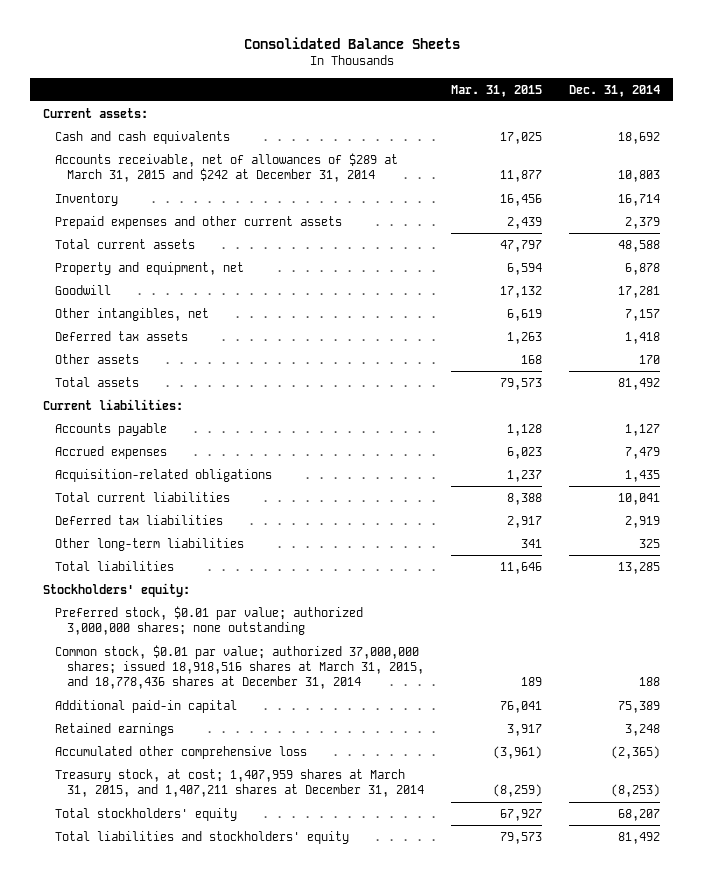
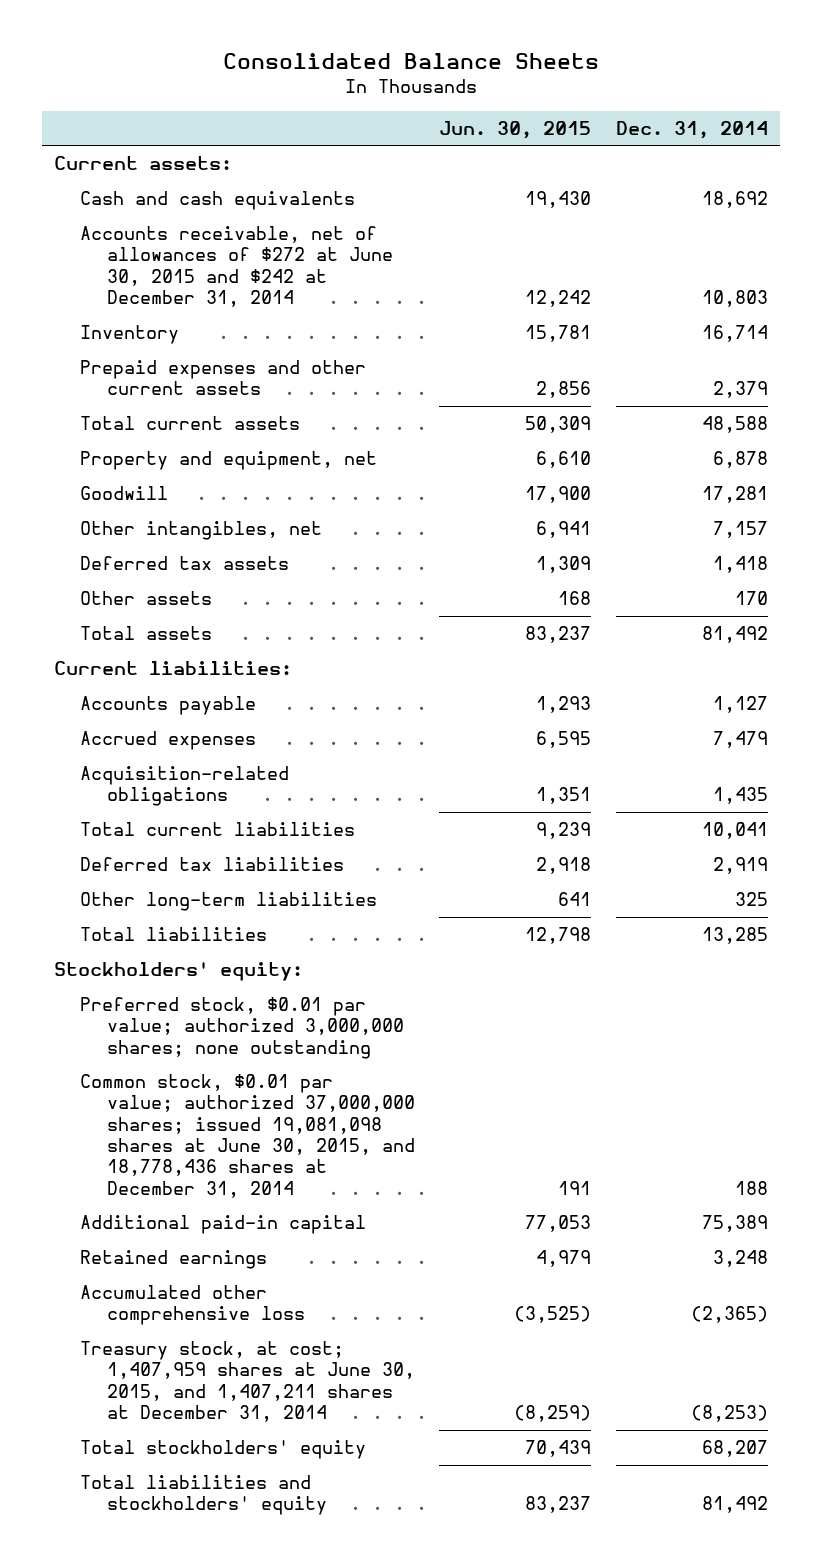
- | Mar. 31, 2015 | Dec. 31, 2014
+ | Jun. 30, 2015 | Dec. 31, 2014
- Accounts receivable, net of allowances of $289 at March 31, 2015 and $242 at December 31, 2014 | 11,877 | 10,803
+ Accounts receivable, net of allowances of $272 at June 30, 2015 and $242 at December 31, 2014 | 12,242 | 10,803
- Common stock, $0.01 par value; authorized 37,000,000 shares; issued 18,918,516 shares at March 31, 2015, and 18,778,436 shares at December 31, 2014 | 189 | 188
+ Common stock, $0.01 par value; authorized 37,000,000 shares; issued 19,081,098 shares at June 30, 2015, and 18,778,436 shares at December 31, 2014 | 191 | 188
- Treasury stock, at cost; 1,407,959 shares at March 31, 2015, and 1,407,211 shares at December 31, 2014 | (8,259) | (8,253)
+ Treasury stock, at cost; 1,407,959 shares at June 30, 2015, and 1,407,211 shares at December 31, 2014 | (8,259) | (8,253)

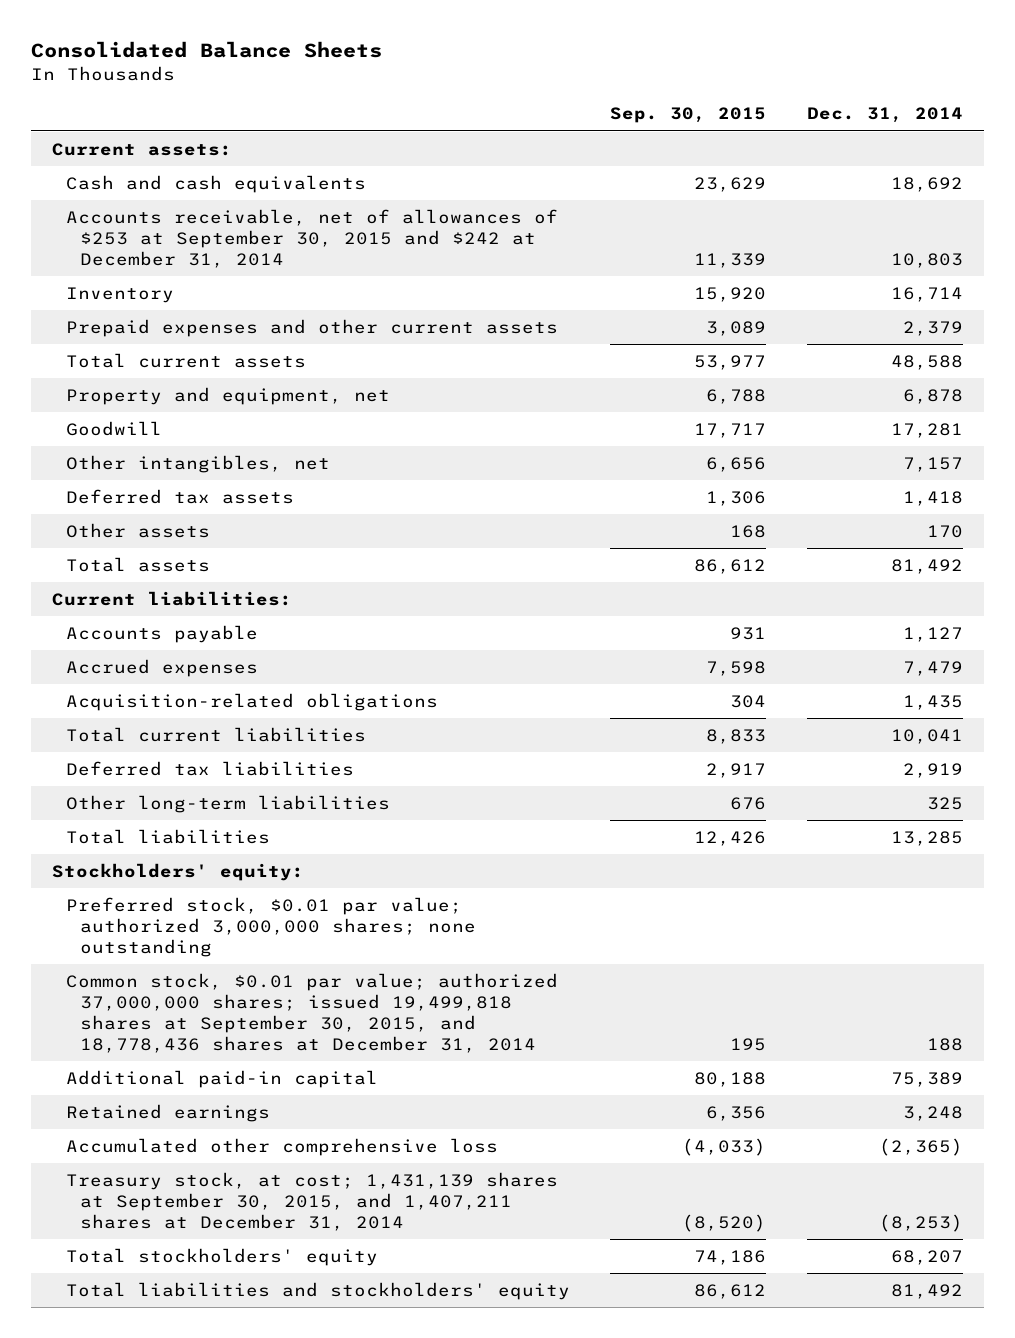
- | Jun. 30, 2015 | Dec. 31, 2014
+ | Sep. 30, 2015 | Dec. 31, 2014
- Accounts receivable, net of allowances of $272 at June 30, 2015 and $242 at December 31, 2014 | 12,242 | 10,803
+ Accounts receivable, net of allowances of $253 at September 30, 2015 and $242 at December 31, 2014 | 11,339 | 10,803
- Common stock, $0.01 par value; authorized 37,000,000 shares; issued 19,081,098 shares at June 30, 2015, and 18,778,436 shares at December 31, 2014 | 191 | 188
+ Common stock, $0.01 par value; authorized 37,000,000 shares; issued 19,499,818 shares at September 30, 2015, and 18,778,436 shares at December 31, 2014 | 195 | 188
- Treasury stock, at cost; 1,407,959 shares at June 30, 2015, and 1,407,211 shares at December 31, 2014 | (8,259) | (8,253)
+ Treasury stock, at cost; 1,431,139 shares at September 30, 2015, and 1,407,211 shares at December 31, 2014 | (8,520) | (8,253)

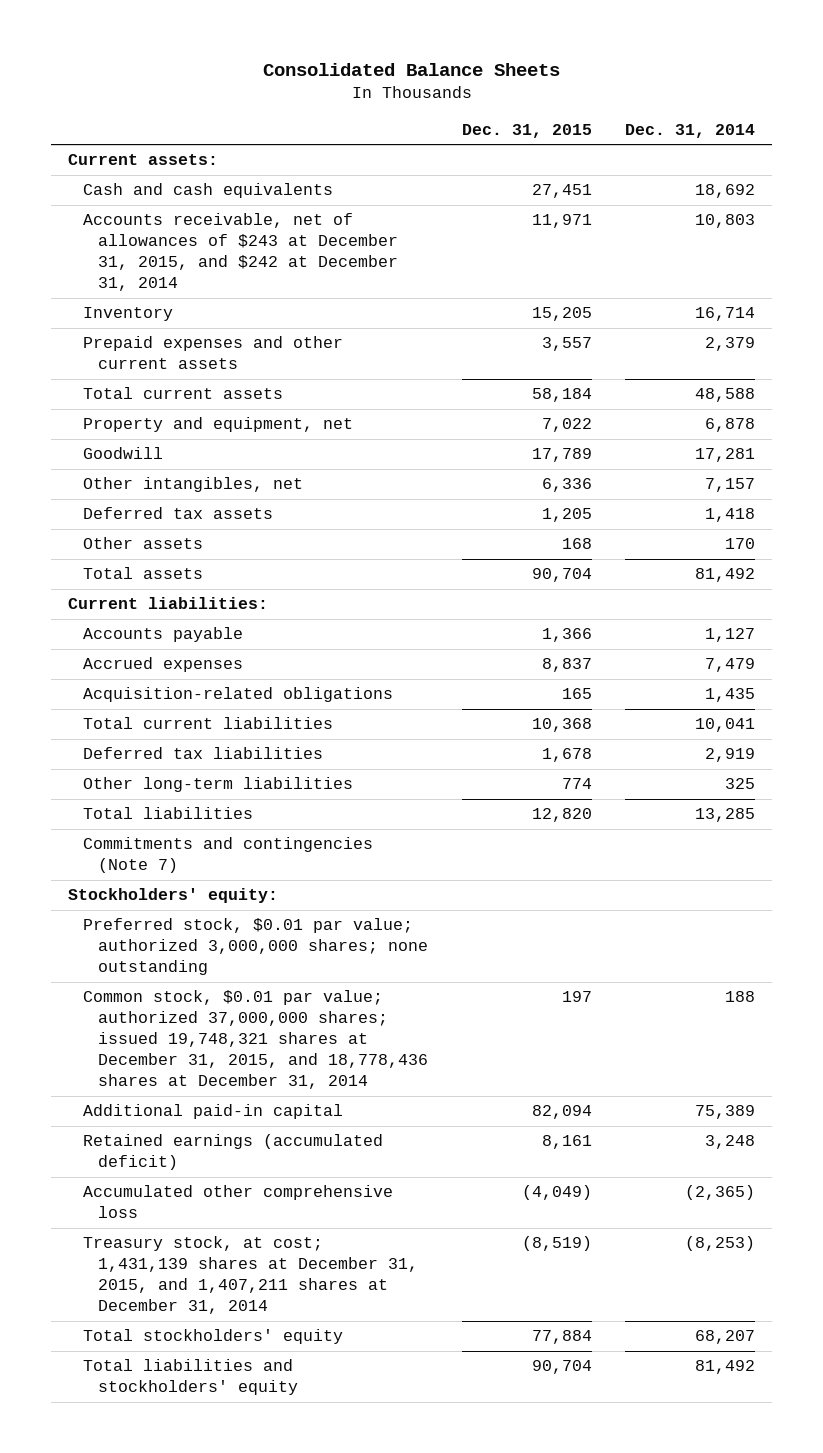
- | Sep. 30, 2015 | Dec. 31, 2014
+ | Dec. 31, 2015 | Dec. 31, 2014
- Accounts receivable, net of allowances of $253 at September 30, 2015 and $242 at December 31, 2014 | 11,339 | 10,803
+ Accounts receivable, net of allowances of $243 at December 31, 2015, and $242 at December 31, 2014 | 11,971 | 10,803
+ Commitments and contingencies (Note 7)
- Common stock, $0.01 par value; authorized 37,000,000 shares; issued 19,499,818 shares at September 30, 2015, and 18,778,436 shares at December 31, 2014 | 195 | 188
+ Common stock, $0.01 par value; authorized 37,000,000 shares; issued 19,748,321 shares at December 31, 2015, and 18,778,436 shares at December 31, 2014 | 197 | 188
- Retained earnings | 6,356 | 3,248
+ Retained earnings (accumulated deficit) | 8,161 | 3,248
- Treasury stock, at cost; 1,431,139 shares at September 30, 2015, and 1,407,211 shares at December 31, 2014 | (8,520) | (8,253)
+ Treasury stock, at cost; 1,431,139 shares at December 31, 2015, and 1,407,211 shares at December 31, 2014 | (8,519) | (8,253)

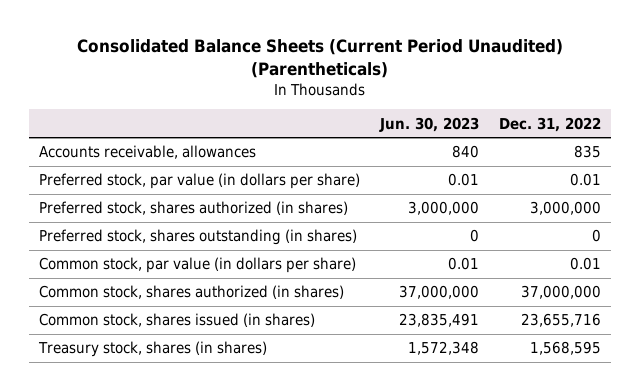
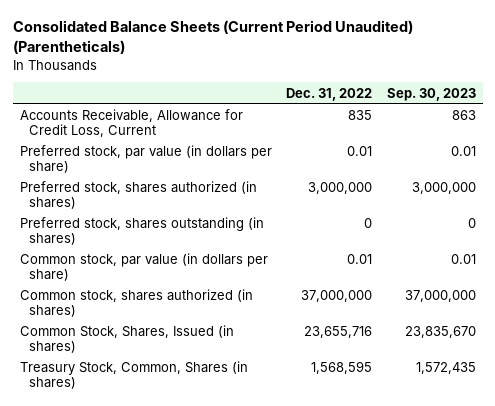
- | Jun. 30, 2023 | Dec. 31, 2022
+ | Dec. 31, 2022 | Sep. 30, 2023
- Accounts receivable, allowances | 840 | 835
+ Accounts Receivable, Allowance for Credit Loss, Current | 835 | 863
- Common stock, shares issued (in shares) | 23,835,491 | 23,655,716
- Treasury stock, shares (in shares) | 1,572,348 | 1,568,595
+ Common Stock, Shares, Issued (in shares) | 23,655,716 | 23,835,670
+ Treasury Stock, Common, Shares (in shares) | 1,568,595 | 1,572,435

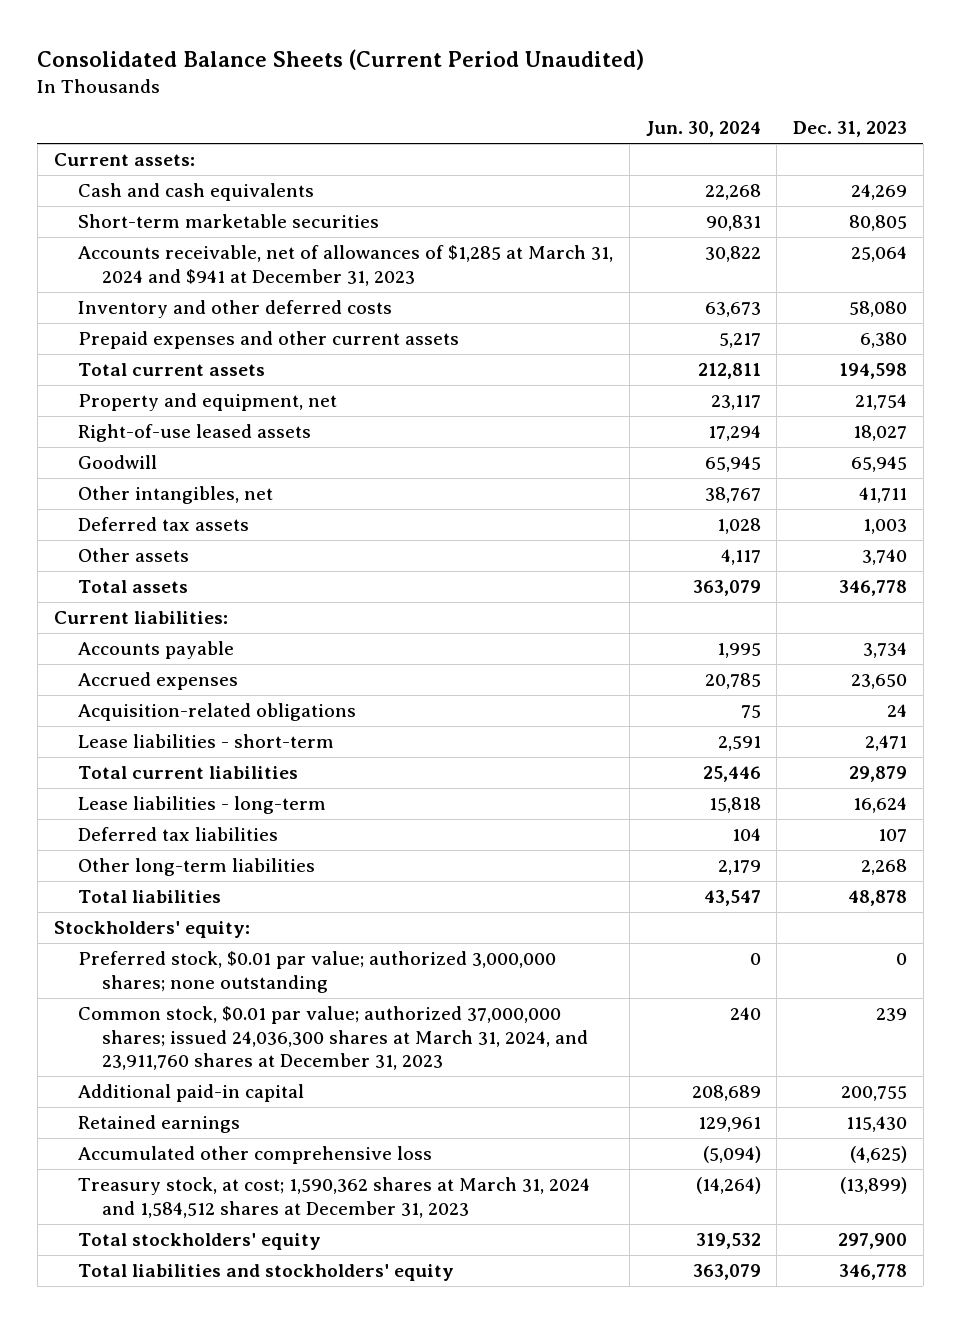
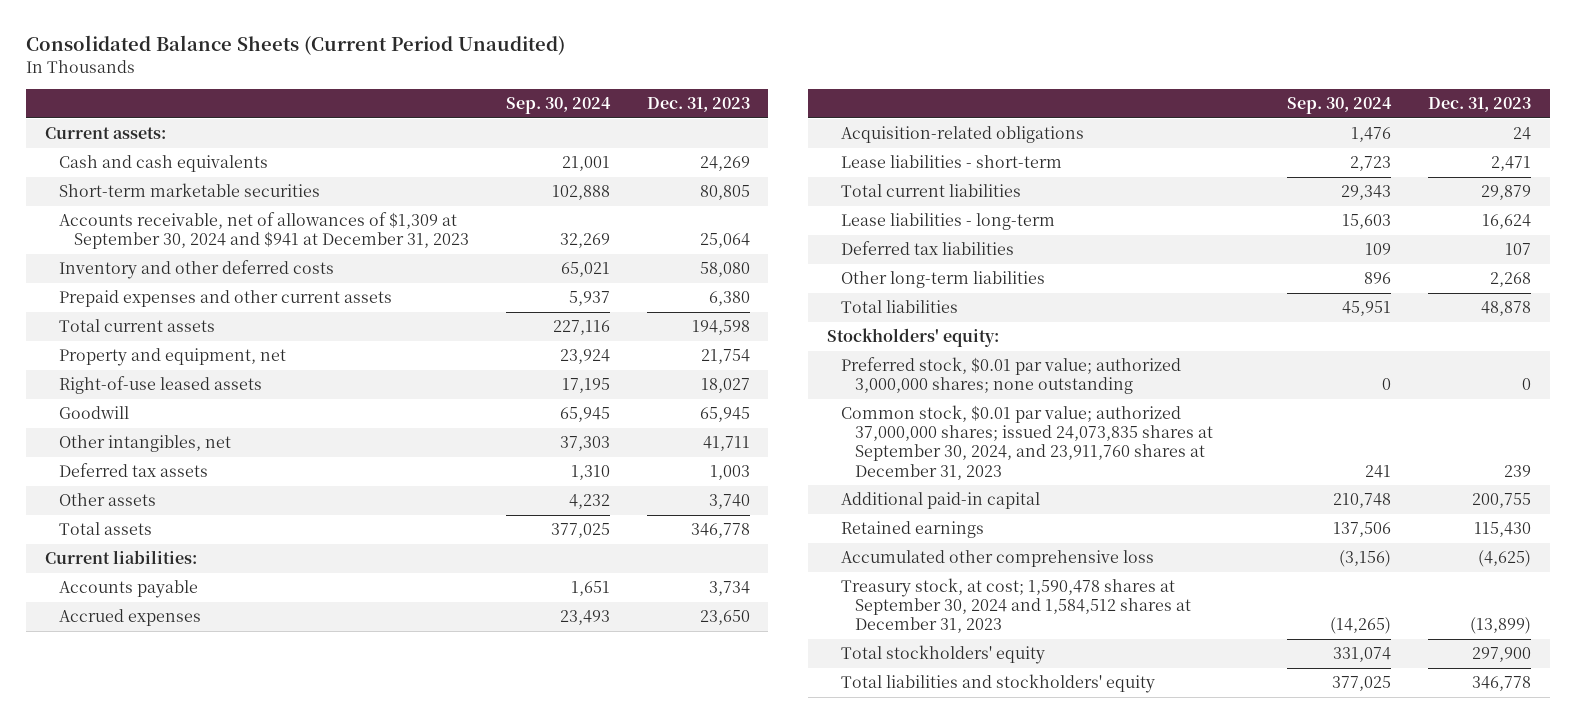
- | Jun. 30, 2024 | Dec. 31, 2023
+ | Sep. 30, 2024 | Dec. 31, 2023
- Accounts receivable, net of allowances of $1,285 at March 31, 2024 and $941 at December 31, 2023 | 30,822 | 25,064
+ Accounts receivable, net of allowances of $1,309 at September 30, 2024 and $941 at December 31, 2023 | 32,269 | 25,064
- Common stock, $0.01 par value; authorized 37,000,000 shares; issued 24,036,300 shares at March 31, 2024, and 23,911,760 shares at December 31, 2023 | 240 | 239
+ Common stock, $0.01 par value; authorized 37,000,000 shares; issued 24,073,835 shares at September 30, 2024, and 23,911,760 shares at December 31, 2023 | 241 | 239
- Treasury stock, at cost; 1,590,362 shares at March 31, 2024 and 1,584,512 shares at December 31, 2023 | (14,264) | (13,899)
+ Treasury stock, at cost; 1,590,478 shares at September 30, 2024 and 1,584,512 shares at December 31, 2023 | (14,265) | (13,899)

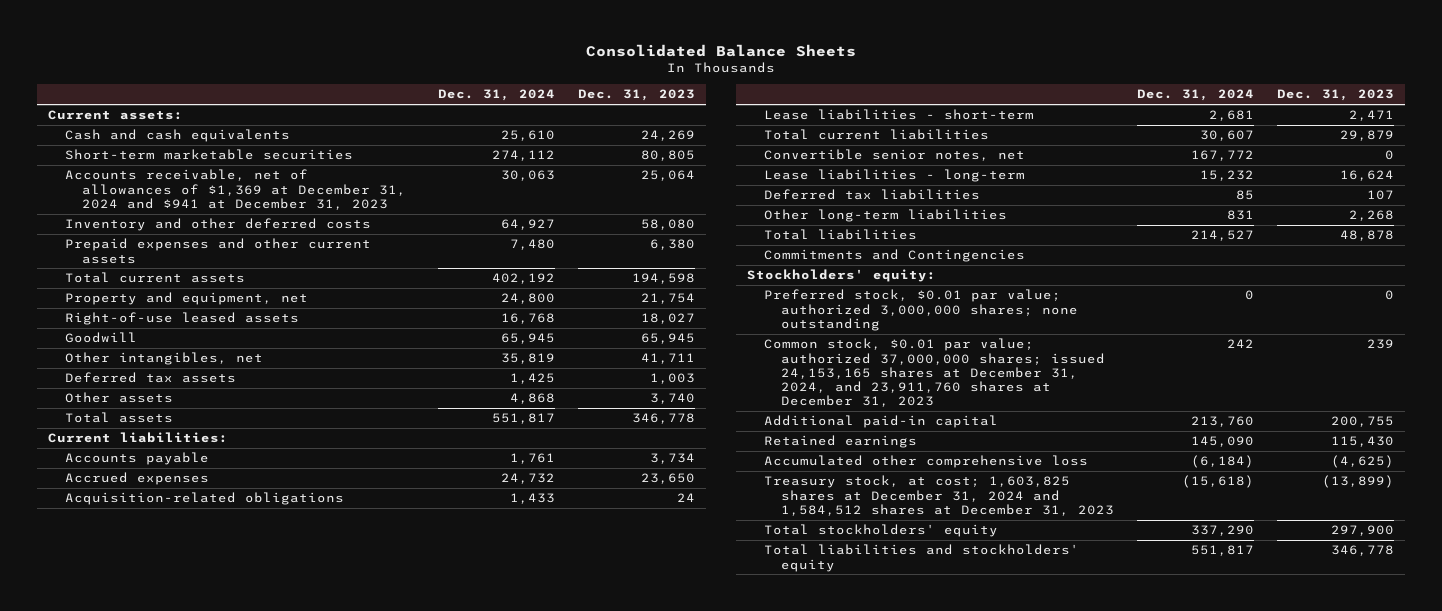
- Consolidated Balance Sheets (Current Period Unaudited)
+ Consolidated Balance Sheets
- | Sep. 30, 2024 | Dec. 31, 2023
+ | Dec. 31, 2024 | Dec. 31, 2023
- Accounts receivable, net of allowances of $1,309 at September 30, 2024 and $941 at December 31, 2023 | 32,269 | 25,064
+ Accounts receivable, net of allowances of $1,369 at December 31, 2024 and $941 at December 31, 2023 | 30,063 | 25,064
+ Convertible senior notes, net | 167,772 | 0
+ Commitments and Contingencies
- Common stock, $0.01 par value; authorized 37,000,000 shares; issued 24,073,835 shares at September 30, 2024, and 23,911,760 shares at December 31, 2023 | 241 | 239
+ Common stock, $0.01 par value; authorized 37,000,000 shares; issued 24,153,165 shares at December 31, 2024, and 23,911,760 shares at December 31, 2023 | 242 | 239
- Treasury stock, at cost; 1,590,478 shares at September 30, 2024 and 1,584,512 shares at December 31, 2023 | (14,265) | (13,899)
+ Treasury stock, at cost; 1,603,825 shares at December 31, 2024 and 1,584,512 shares at December 31, 2023 | (15,618) | (13,899)

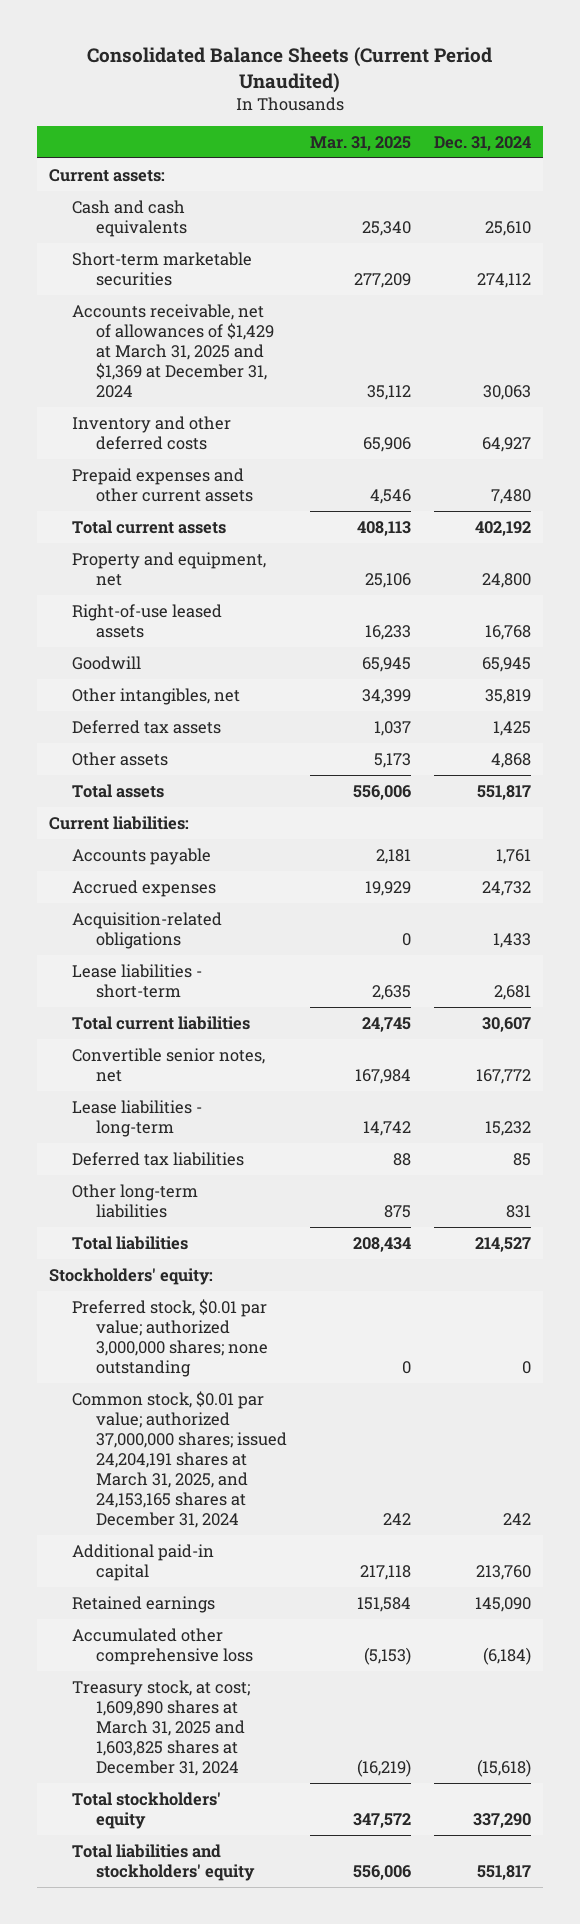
- Consolidated Balance Sheets
+ Consolidated Balance Sheets (Current Period Unaudited)
- | Dec. 31, 2024 | Dec. 31, 2023
+ | Mar. 31, 2025 | Dec. 31, 2024
- Accounts receivable, net of allowances of $1,369 at December 31, 2024 and $941 at December 31, 2023 | 30,063 | 25,064
+ Accounts receivable, net of allowances of $1,429 at March 31, 2025 and $1,369 at December 31, 2024 | 35,112 | 30,063
- Commitments and Contingencies
- Common stock, $0.01 par value; authorized 37,000,000 shares; issued 24,153,165 shares at December 31, 2024, and 23,911,760 shares at December 31, 2023 | 242 | 239
+ Common stock, $0.01 par value; authorized 37,000,000 shares; issued 24,204,191 shares at March 31, 2025, and 24,153,165 shares at December 31, 2024 | 242 | 242
- Treasury stock, at cost; 1,603,825 shares at December 31, 2024 and 1,584,512 shares at December 31, 2023 | (15,618) | (13,899)
+ Treasury stock, at cost; 1,609,890 shares at March 31, 2025 and 1,603,825 shares at December 31, 2024 | (16,219) | (15,618)

